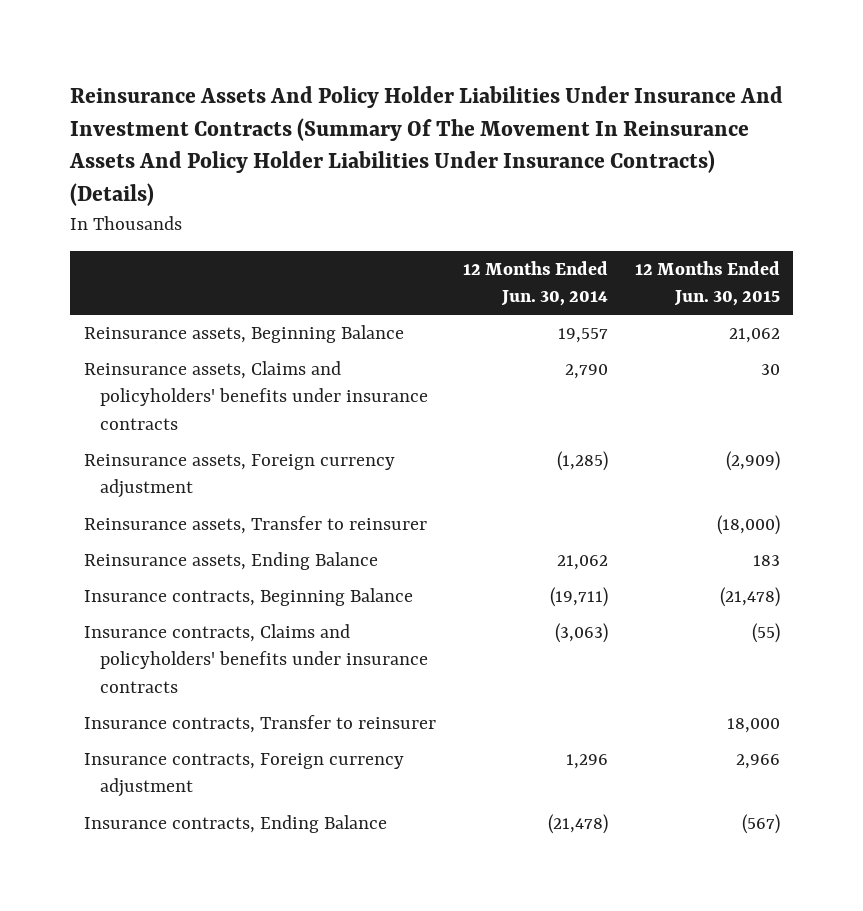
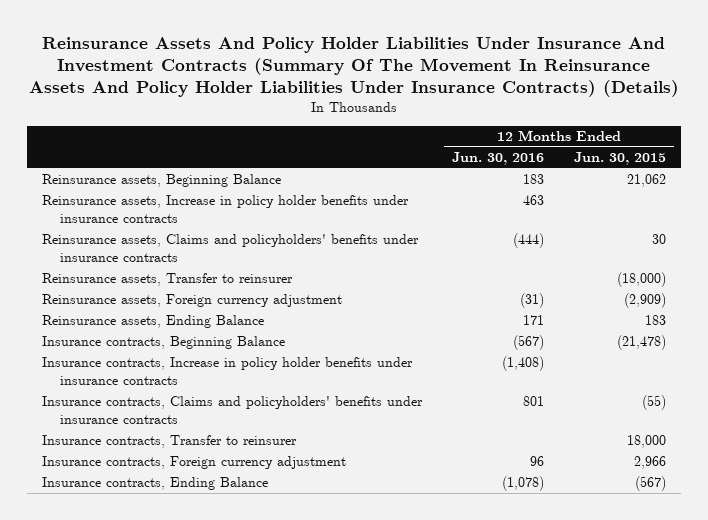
- | 12 Months Ended Jun. 30, 2014 | 12 Months Ended Jun. 30, 2015
+ | 12 Months Ended Jun. 30, 2016 | 12 Months Ended Jun. 30, 2015
+ Reinsurance assets, Increase in policy holder benefits under insurance contracts | 463 |
moved down: Reinsurance assets, Foreign currency adjustment | (31) | (2,909)
+ Insurance contracts, Increase in policy holder benefits under insurance contracts | (1,408) |

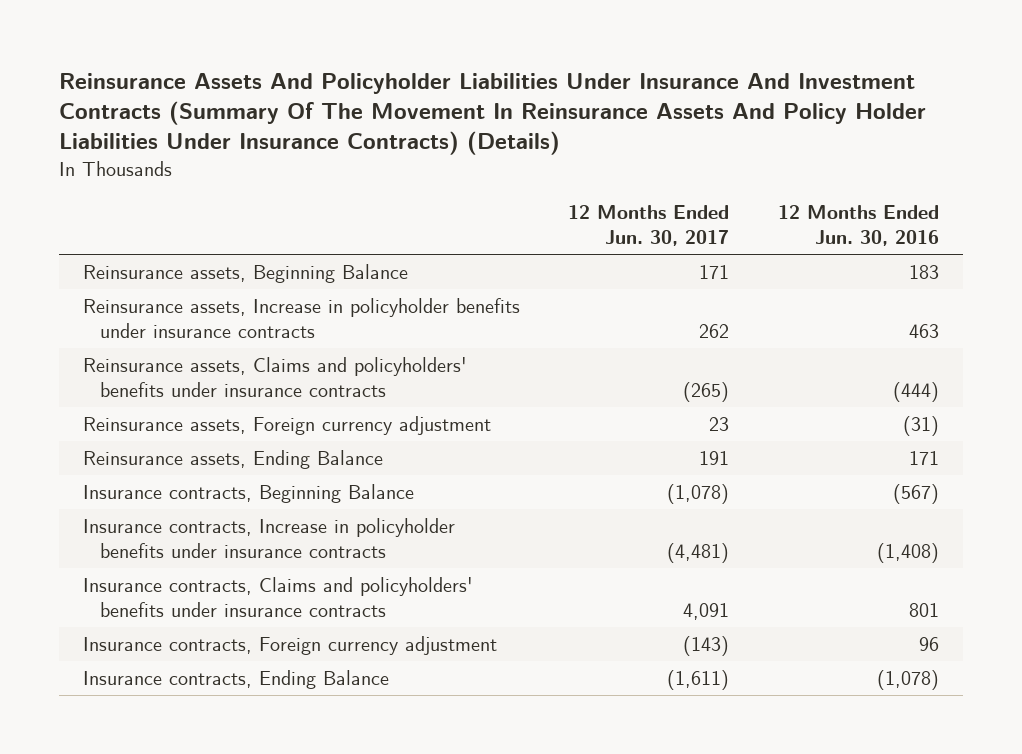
- Reinsurance Assets And Policy Holder Liabilities Under Insurance And Investment Contracts (Summary Of The Movement In Reinsurance Assets And Policy Holder Liabilities Under Insurance Contracts) (Details)
+ Reinsurance Assets And Policyholder Liabilities Under Insurance And Investment Contracts (Summary Of The Movement In Reinsurance Assets And Policy Holder Liabilities Under Insurance Contracts) (Details)
- | 12 Months Ended Jun. 30, 2016 | 12 Months Ended Jun. 30, 2015
+ | 12 Months Ended Jun. 30, 2017 | 12 Months Ended Jun. 30, 2016
- Reinsurance assets, Increase in policy holder benefits under insurance contracts | 463 |
+ Reinsurance assets, Increase in policyholder benefits under insurance contracts | 262 | 463
- Reinsurance assets, Transfer to reinsurer | | (18,000)
- Insurance contracts, Increase in policy holder benefits under insurance contracts | (1,408) |
+ Insurance contracts, Increase in policyholder benefits under insurance contracts | (4,481) | (1,408)
- Insurance contracts, Transfer to reinsurer | | 18,000

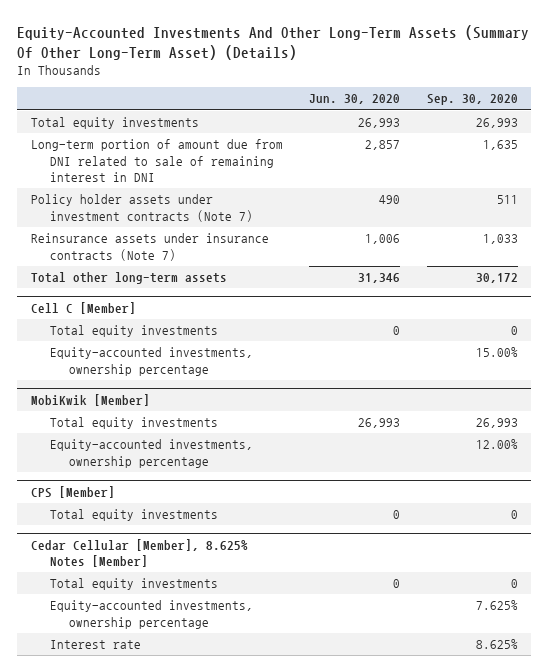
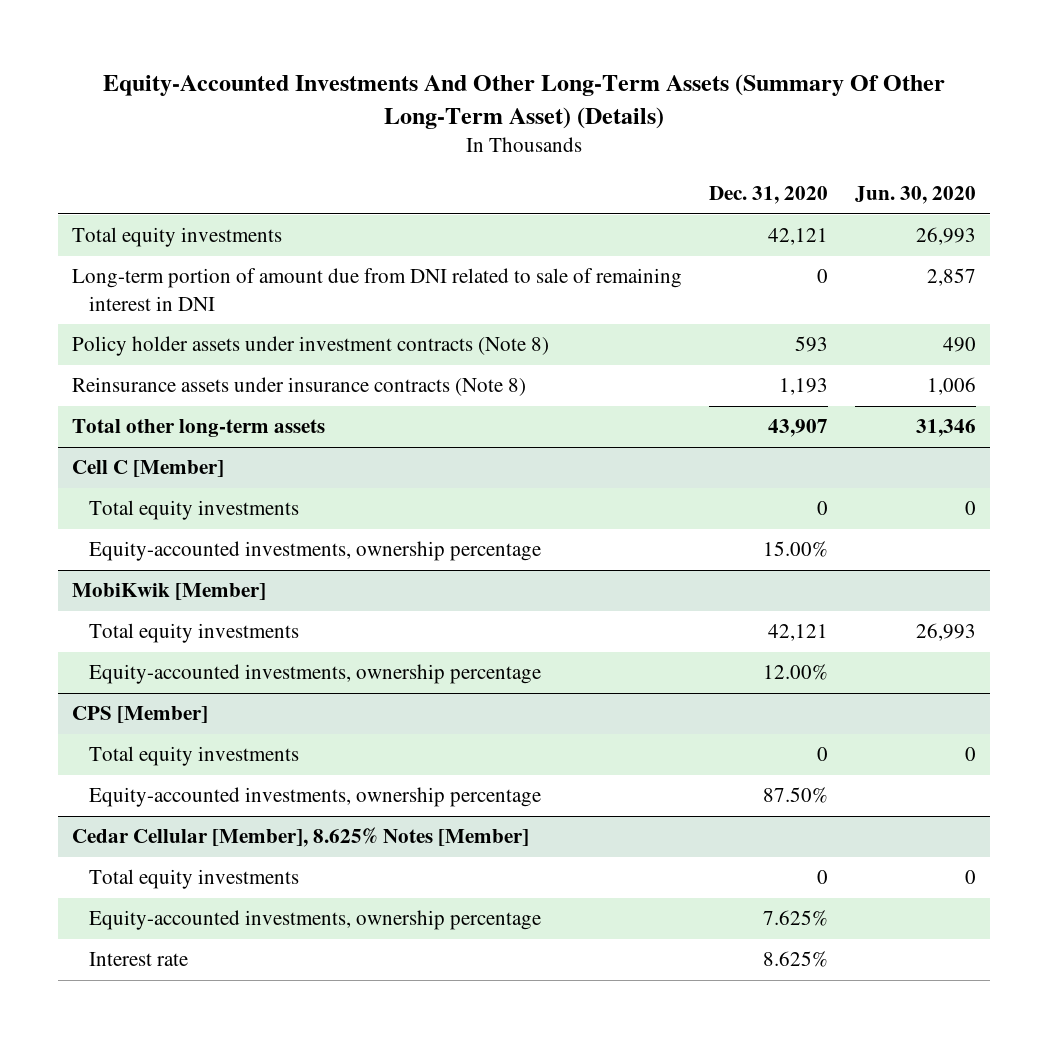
- | Jun. 30, 2020 | Sep. 30, 2020
+ | Dec. 31, 2020 | Jun. 30, 2020
- Policy holder assets under investment contracts (Note 7) | 490 | 511
- Reinsurance assets under insurance contracts (Note 7) | 1,006 | 1,033
+ Policy holder assets under investment contracts (Note 8) | 593 | 490
+ Reinsurance assets under insurance contracts (Note 8) | 1,193 | 1,006
@ CPS [Member]
+ Equity-accounted investments, ownership percentage | 87.50% |

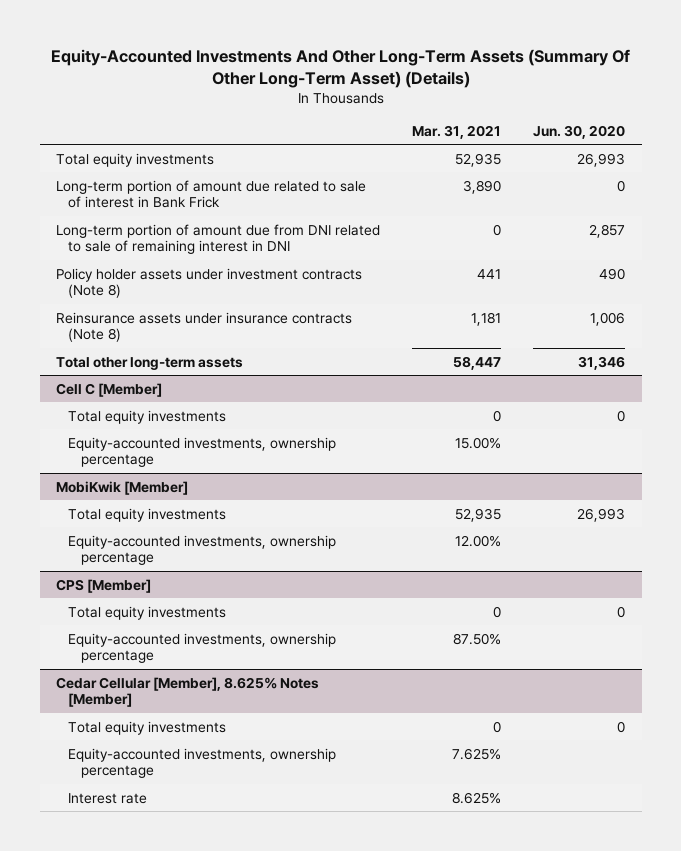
- | Dec. 31, 2020 | Jun. 30, 2020
+ | Mar. 31, 2021 | Jun. 30, 2020
+ Long-term portion of amount due related to sale of interest in Bank Frick | 3,890 | 0

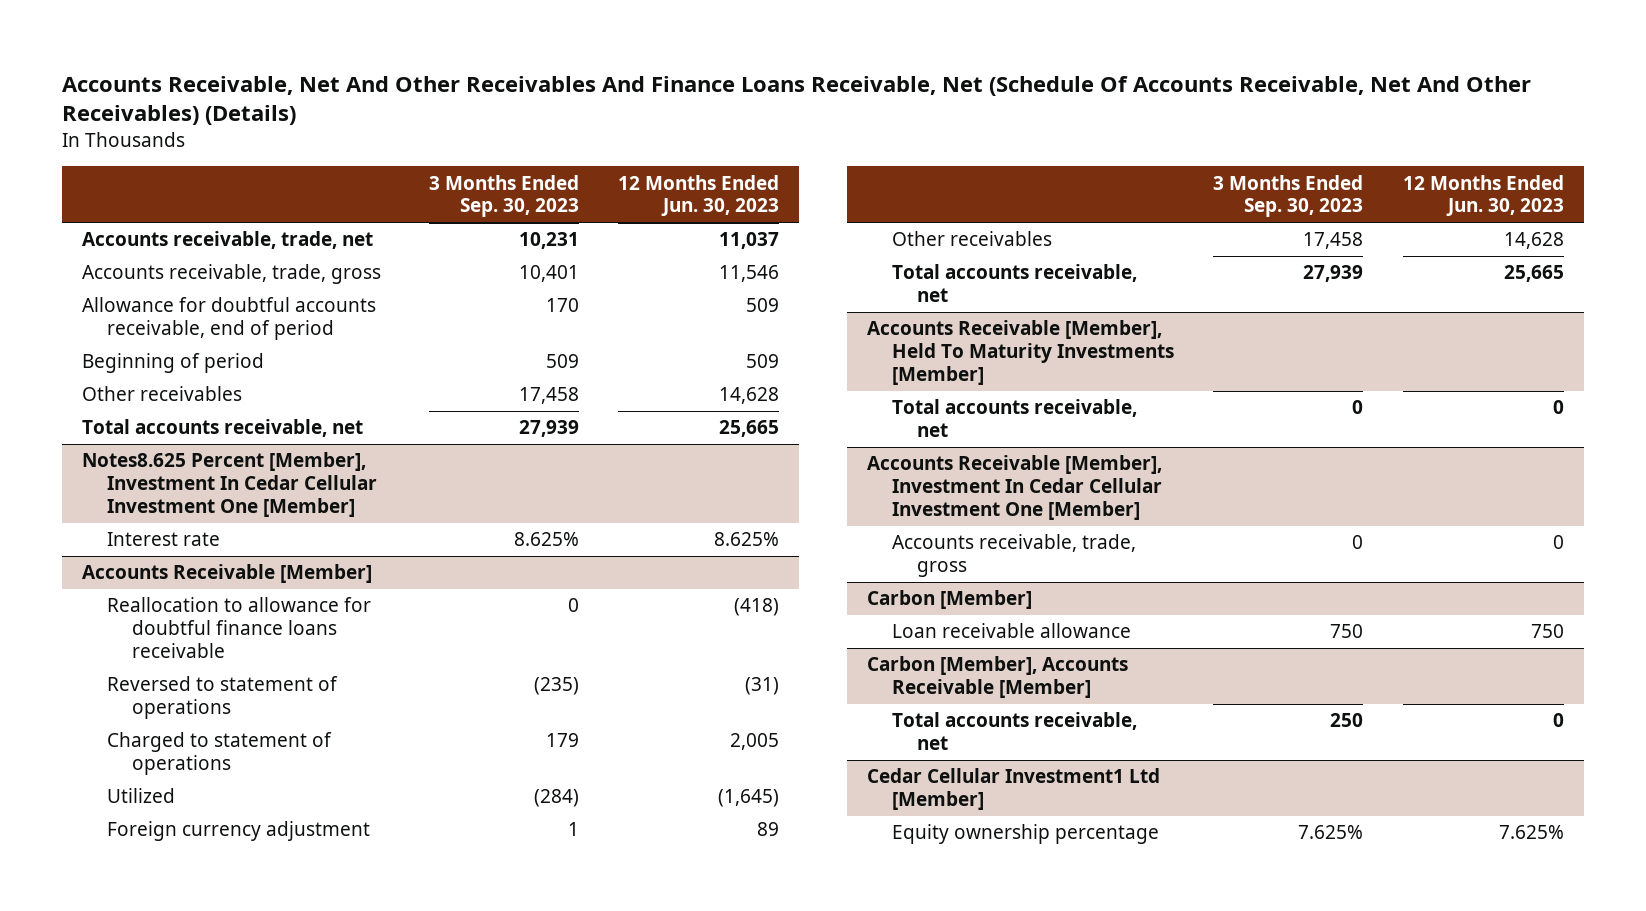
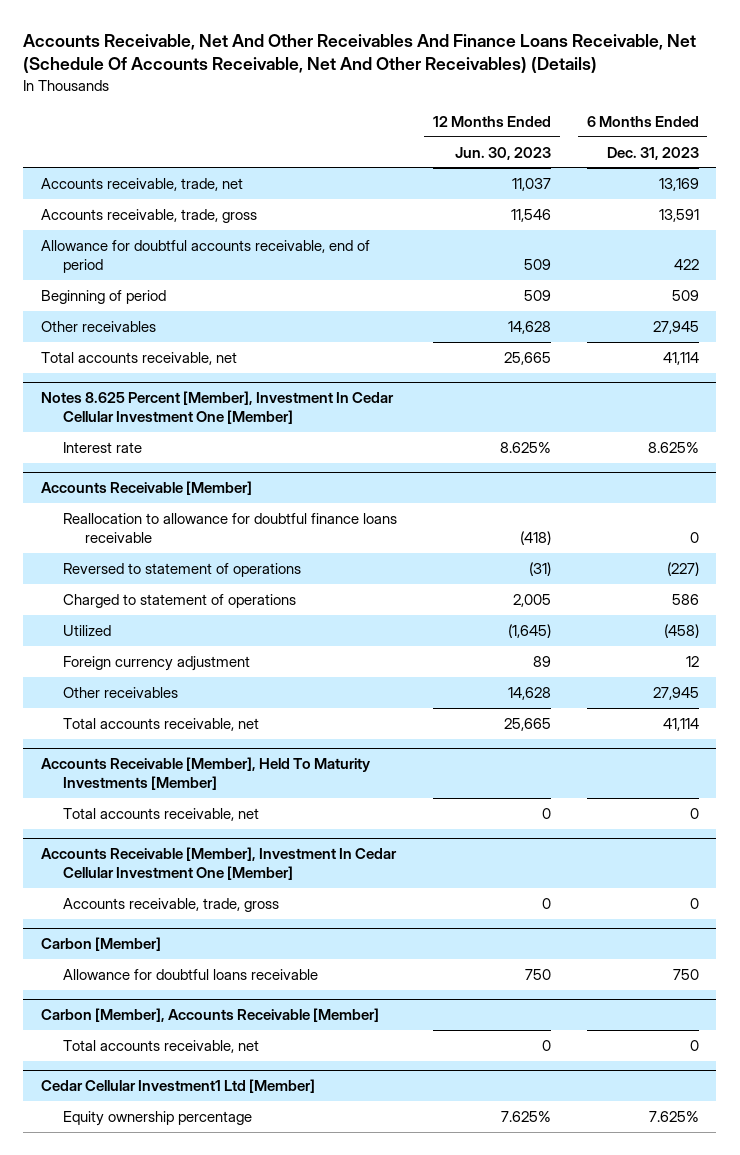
- | 3 Months Ended Sep. 30, 2023 | 12 Months Ended Jun. 30, 2023
+ | 12 Months Ended Jun. 30, 2023 | 6 Months Ended Dec. 31, 2023
- Notes8.625 Percent [Member], Investment In Cedar Cellular Investment One [Member]
+ Notes 8.625 Percent [Member], Investment In Cedar Cellular Investment One [Member]
@ Carbon [Member]
- Loan receivable allowance | 750 | 750
+ Allowance for doubtful loans receivable | 750 | 750

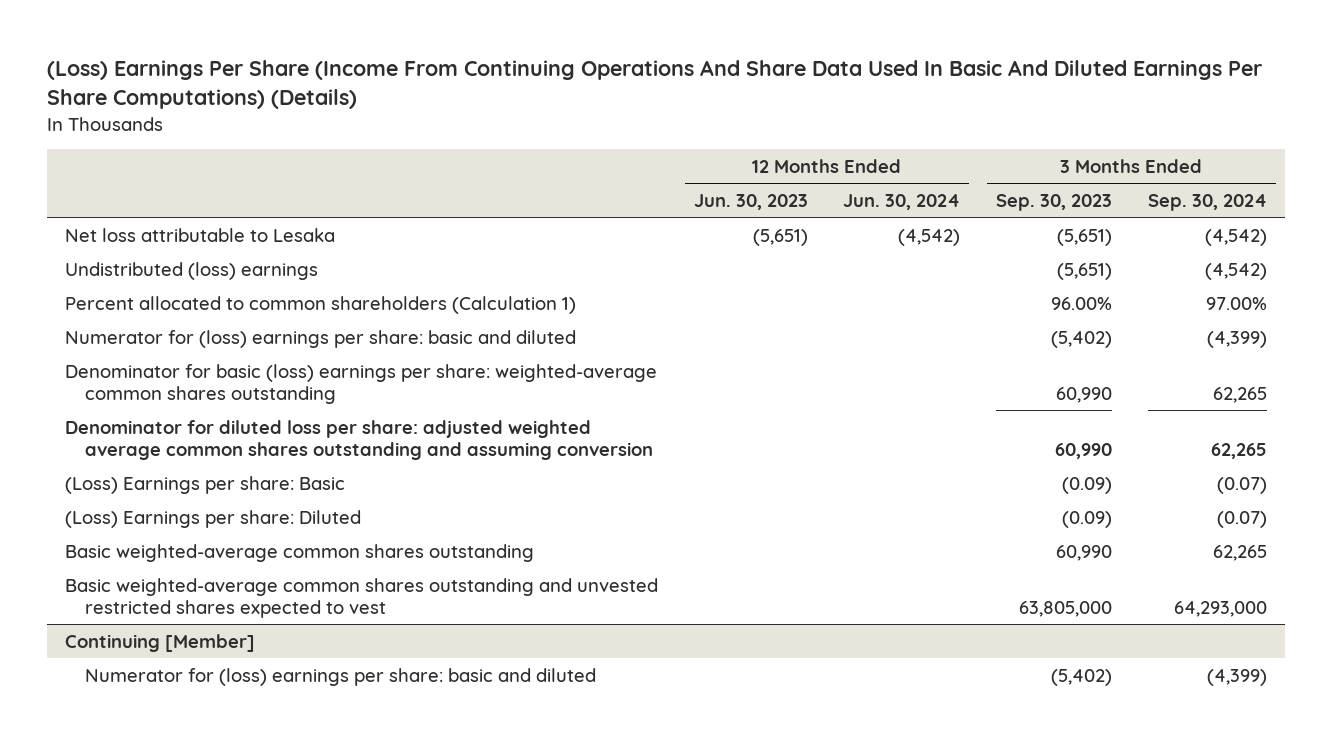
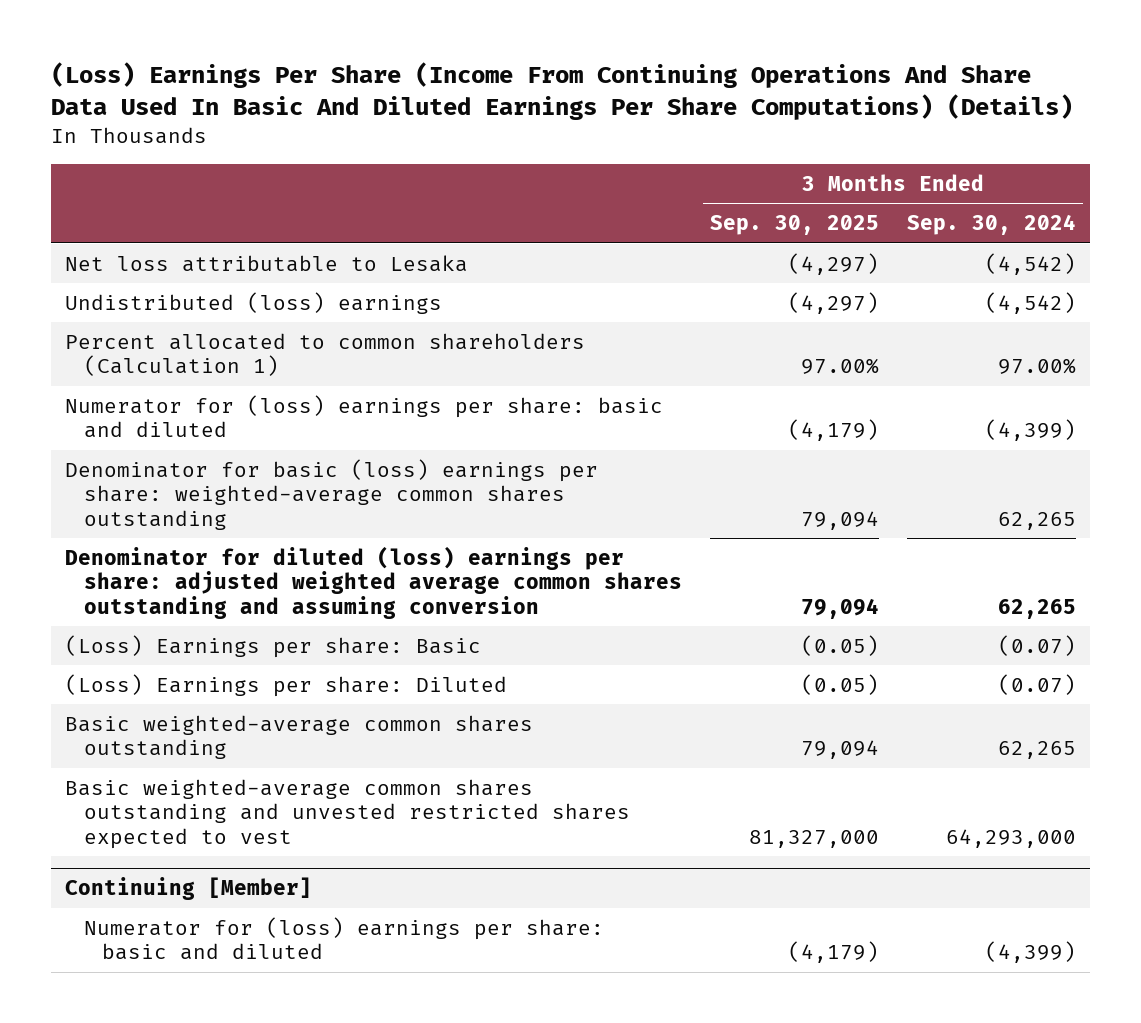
- | 12 Months Ended Jun. 30, 2023 | 12 Months Ended Jun. 30, 2024 | 3 Months Ended Sep. 30, 2023 | 3 Months Ended Sep. 30, 2024
+ | 3 Months Ended Sep. 30, 2025 | 3 Months Ended Sep. 30, 2024
- Denominator for diluted loss per share: adjusted weighted average common shares outstanding and assuming conversion | | | 60,990 | 62,265
+ Denominator for diluted (loss) earnings per share: adjusted weighted average common shares outstanding and assuming conversion | 79,094 | 62,265

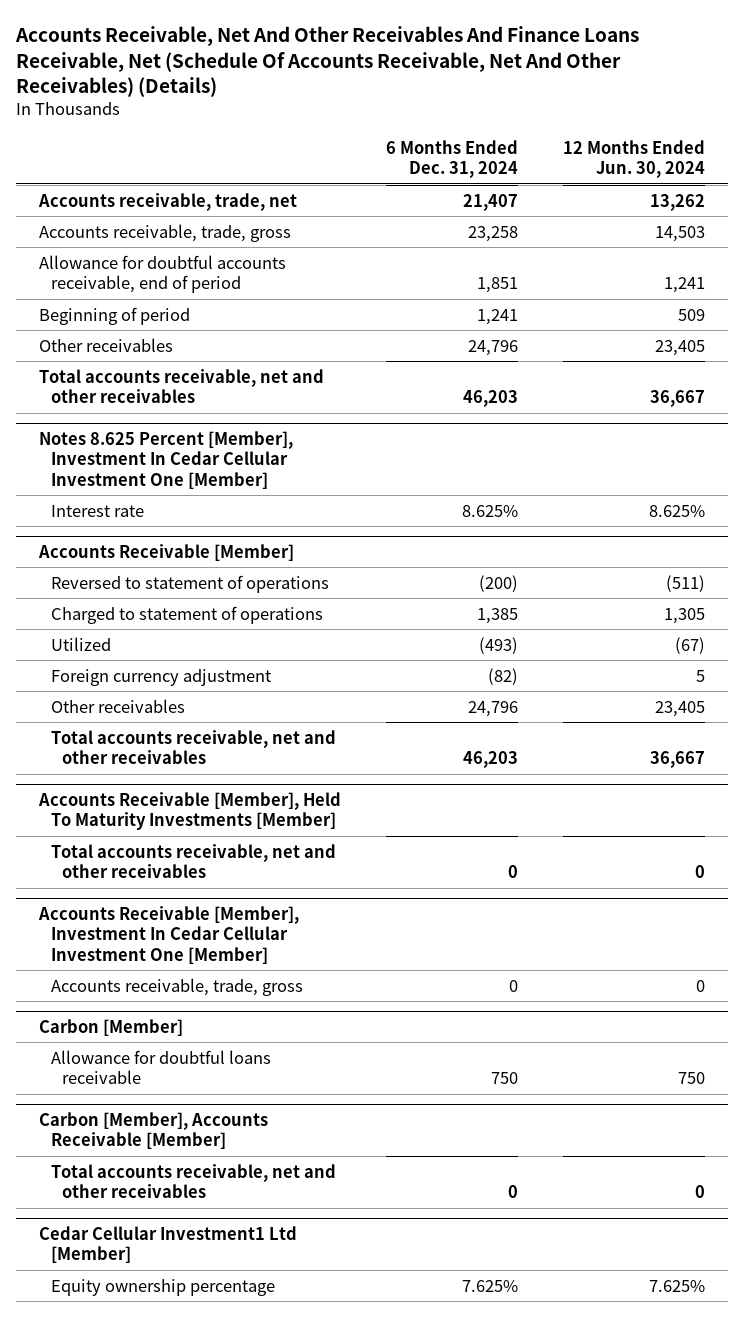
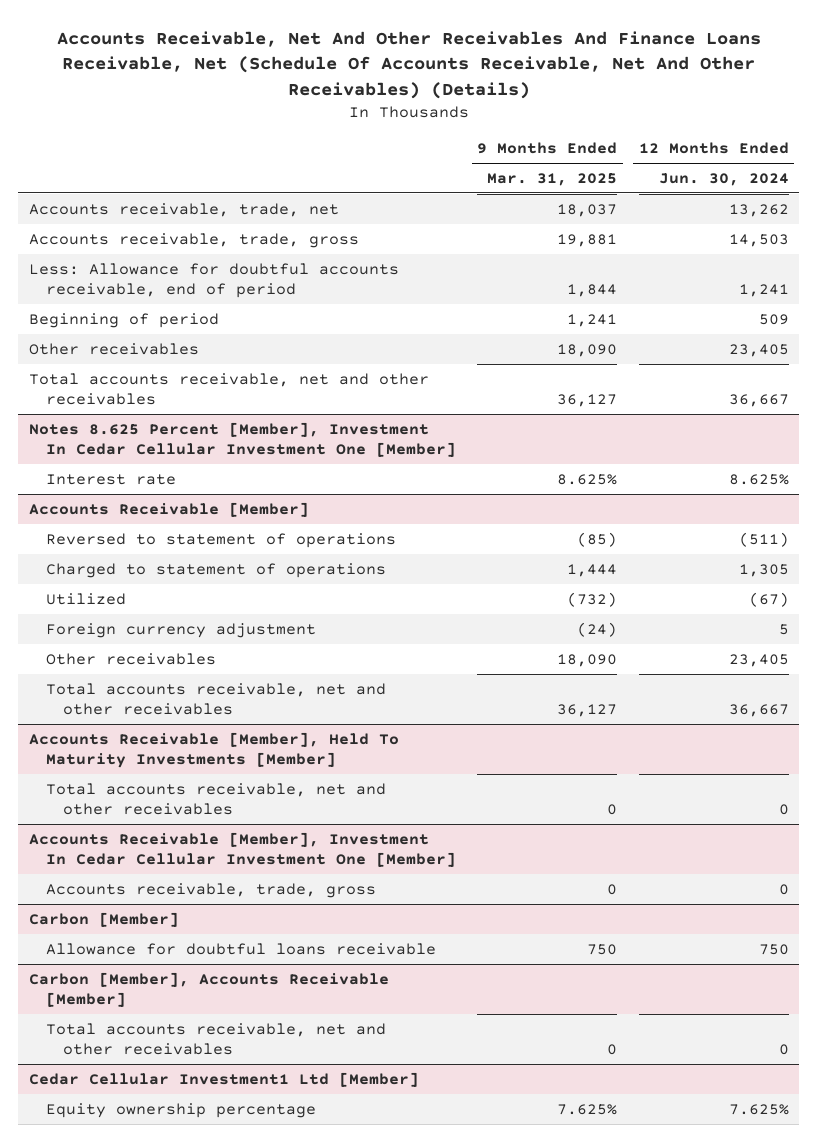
- | 6 Months Ended Dec. 31, 2024 | 12 Months Ended Jun. 30, 2024
+ | 9 Months Ended Mar. 31, 2025 | 12 Months Ended Jun. 30, 2024
- Allowance for doubtful accounts receivable, end of period | 1,851 | 1,241
+ Less: Allowance for doubtful accounts receivable, end of period | 1,844 | 1,241

